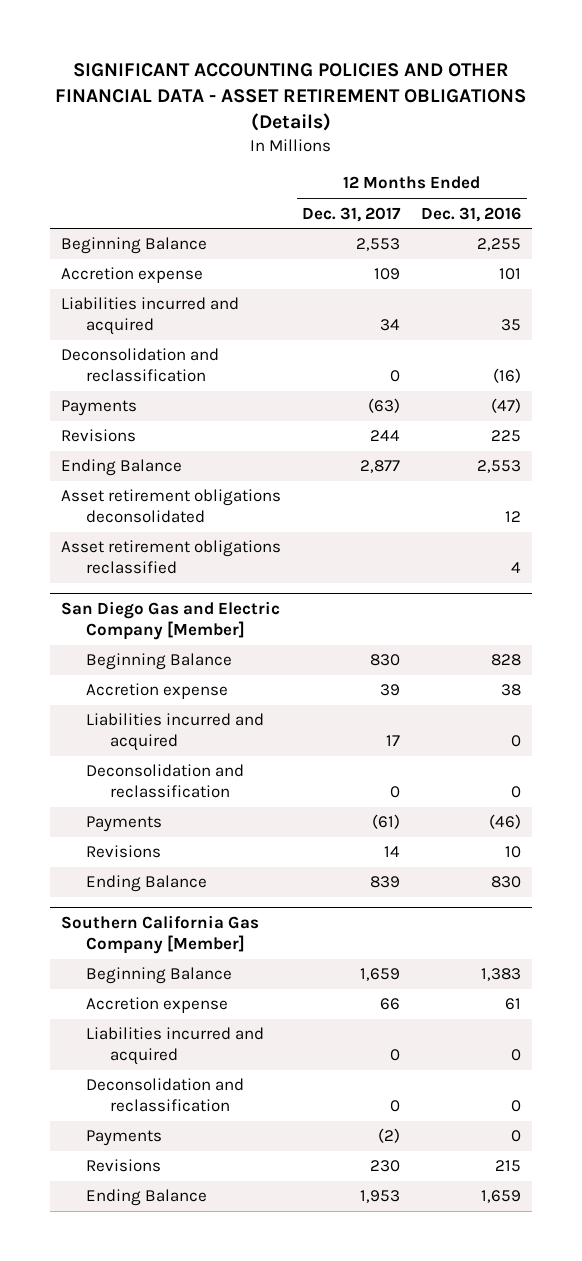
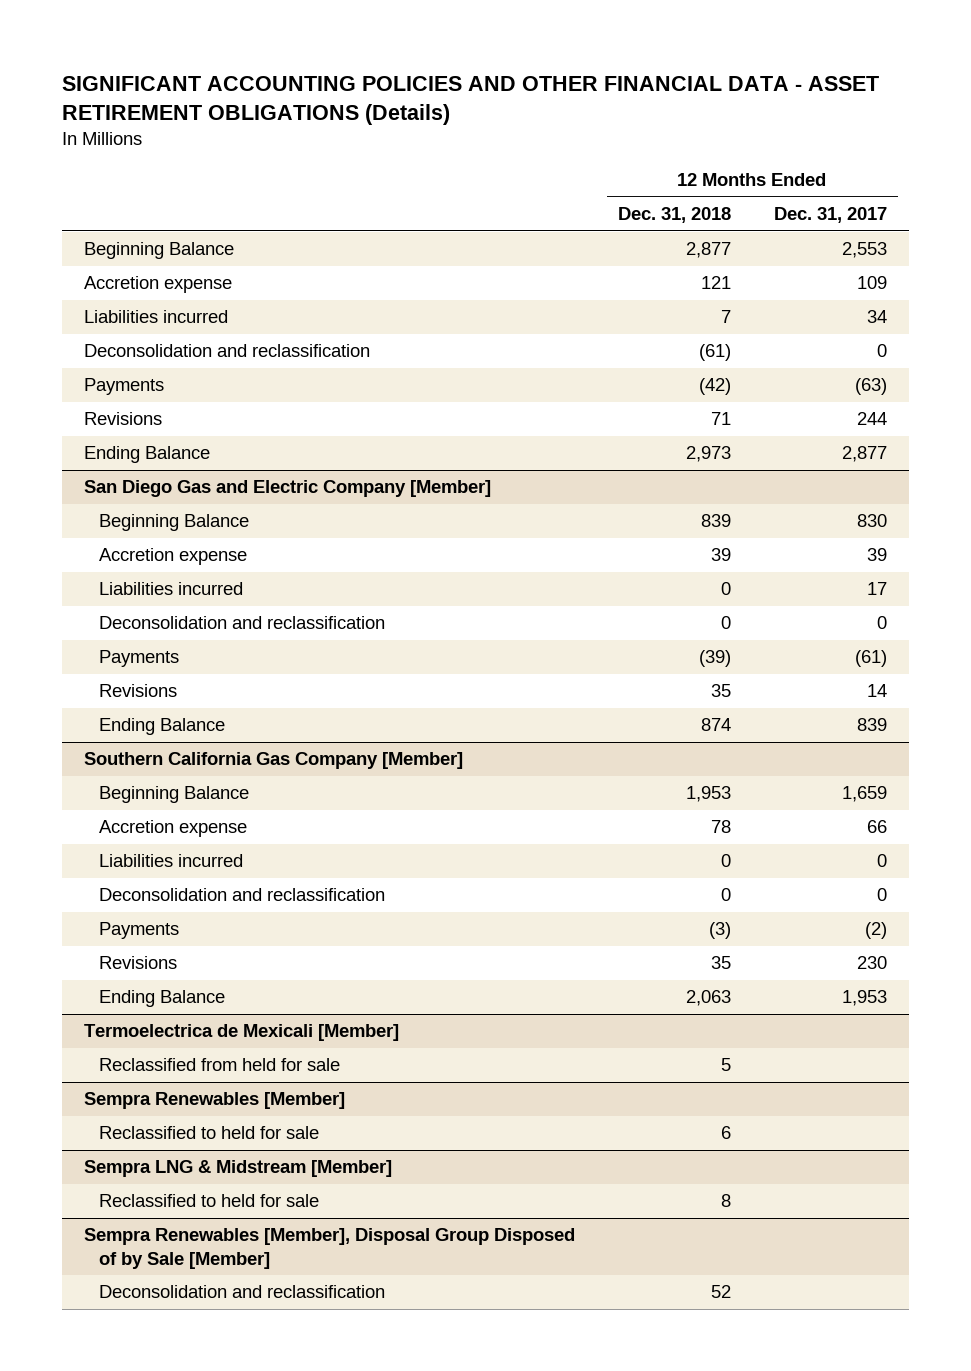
- | 12 Months Ended Dec. 31, 2017 | 12 Months Ended Dec. 31, 2016
+ | 12 Months Ended Dec. 31, 2018 | 12 Months Ended Dec. 31, 2017
- Liabilities incurred and acquired | 34 | 35
+ Liabilities incurred | 7 | 34
- Asset retirement obligations deconsolidated | | 12
- Asset retirement obligations reclassified | | 4
@ San Diego Gas and Electric Company [Member]
- Liabilities incurred and acquired | 17 | 0
+ Liabilities incurred | 0 | 17
@ Southern California Gas Company [Member]
- Liabilities incurred and acquired | 0 | 0
+ Liabilities incurred | 0 | 0
+ Termoelectrica de Mexicali [Member]
+ Reclassified from held for sale | 5 |
+ Sempra Renewables [Member]
+ Reclassified to held for sale | 6 |
+ Sempra LNG & Midstream [Member]
+ Reclassified to held for sale | 8 |
+ Sempra Renewables [Member], Disposal Group Disposed of by Sale [Member]
+ Deconsolidation and reclassification | 52 |

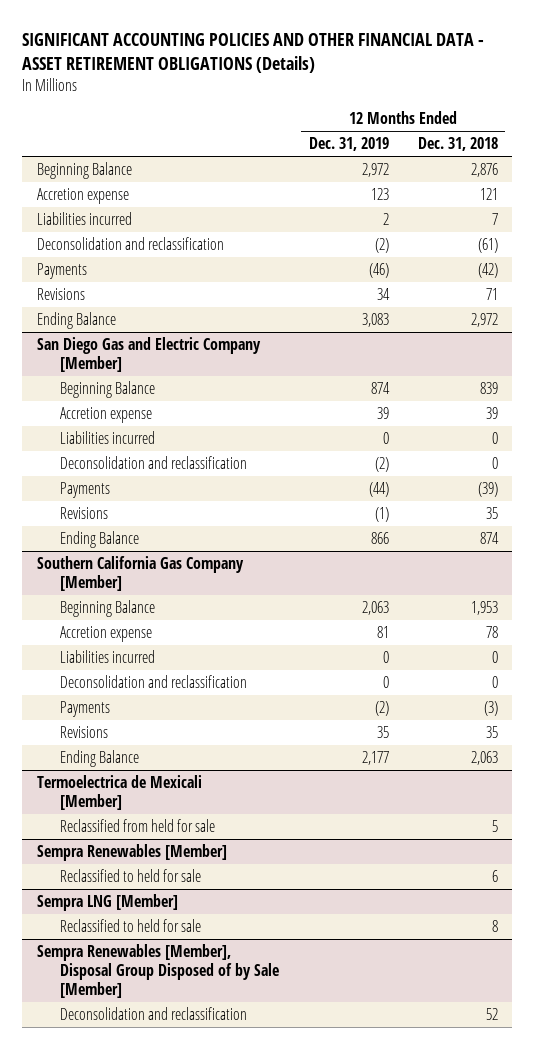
- | 12 Months Ended Dec. 31, 2018 | 12 Months Ended Dec. 31, 2017
+ | 12 Months Ended Dec. 31, 2019 | 12 Months Ended Dec. 31, 2018
- Beginning Balance | 2,877 | 2,553
+ Beginning Balance | 2,972 | 2,876
- Ending Balance | 2,973 | 2,877
+ Ending Balance | 3,083 | 2,972
- Sempra LNG & Midstream [Member]
+ Sempra LNG [Member]

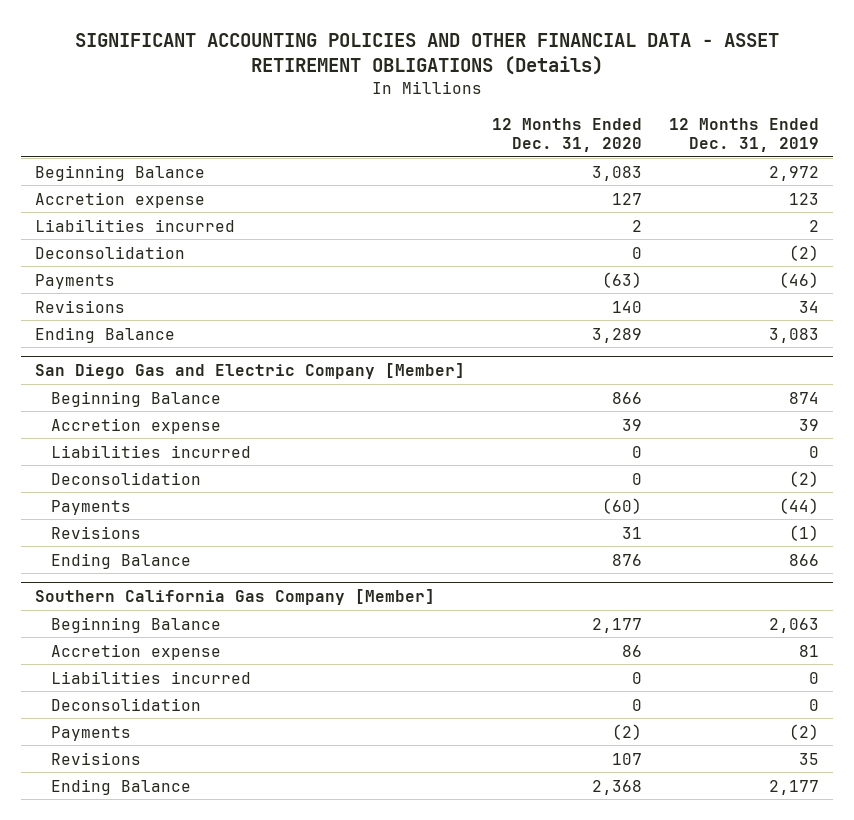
- | 12 Months Ended Dec. 31, 2019 | 12 Months Ended Dec. 31, 2018
+ | 12 Months Ended Dec. 31, 2020 | 12 Months Ended Dec. 31, 2019
- Deconsolidation and reclassification | (2) | (61)
+ Deconsolidation | 0 | (2)
@ San Diego Gas and Electric Company [Member]
- Deconsolidation and reclassification | (2) | 0
+ Deconsolidation | 0 | (2)
@ Southern California Gas Company [Member]
- Deconsolidation and reclassification | 0 | 0
+ Deconsolidation | 0 | 0
- Termoelectrica de Mexicali [Member]
- Reclassified from held for sale | | 5
- Sempra Renewables [Member]
- Reclassified to held for sale | | 6
- Sempra LNG [Member]
- Reclassified to held for sale | | 8
- Sempra Renewables [Member], Disposal Group Disposed of by Sale [Member]
- Deconsolidation and reclassification | | 52

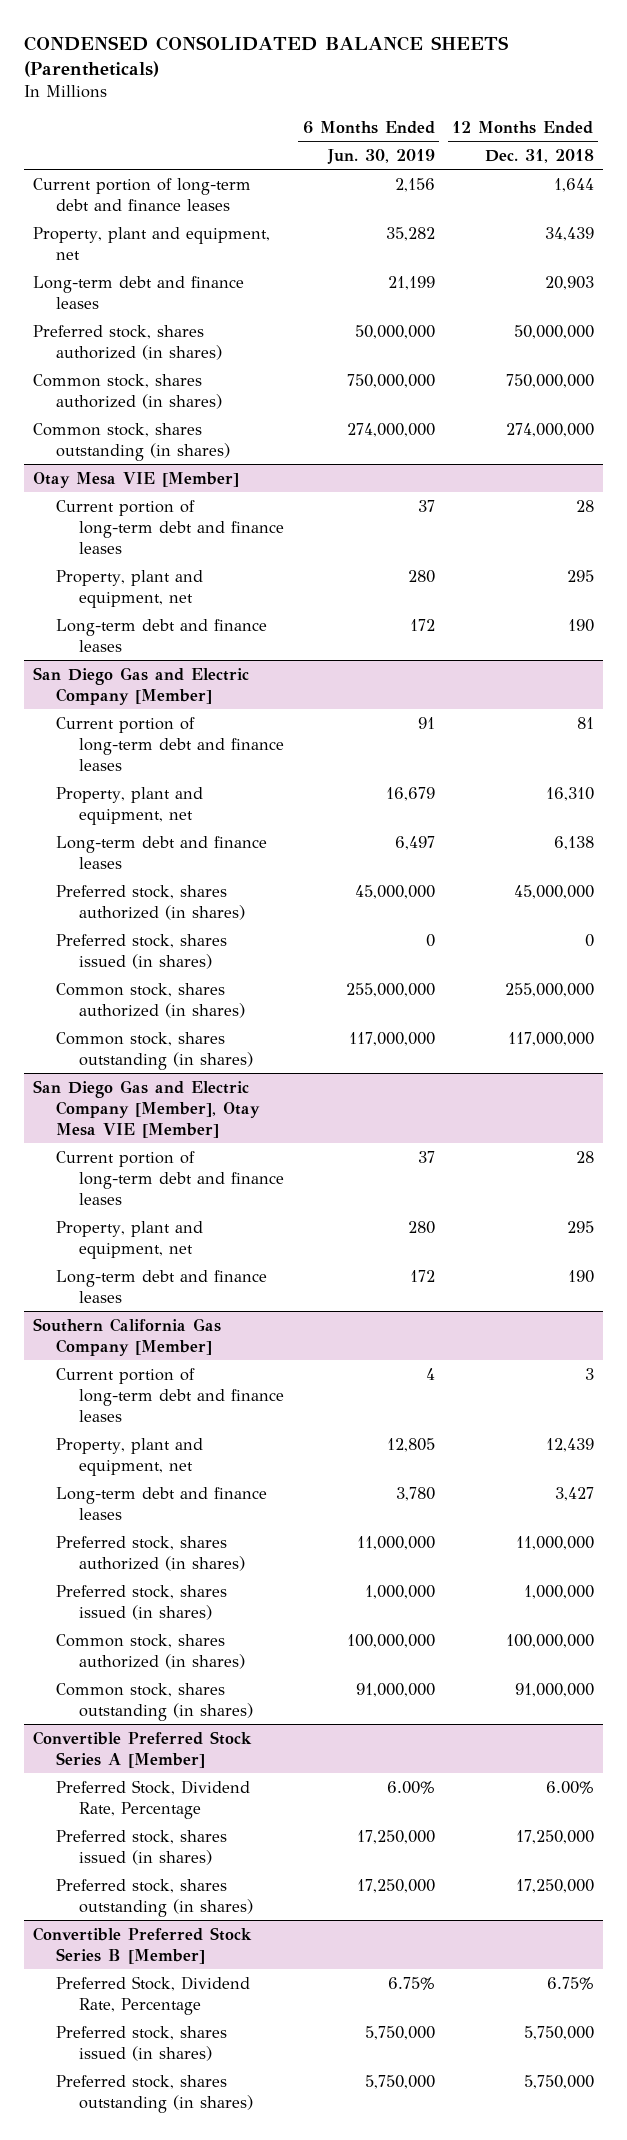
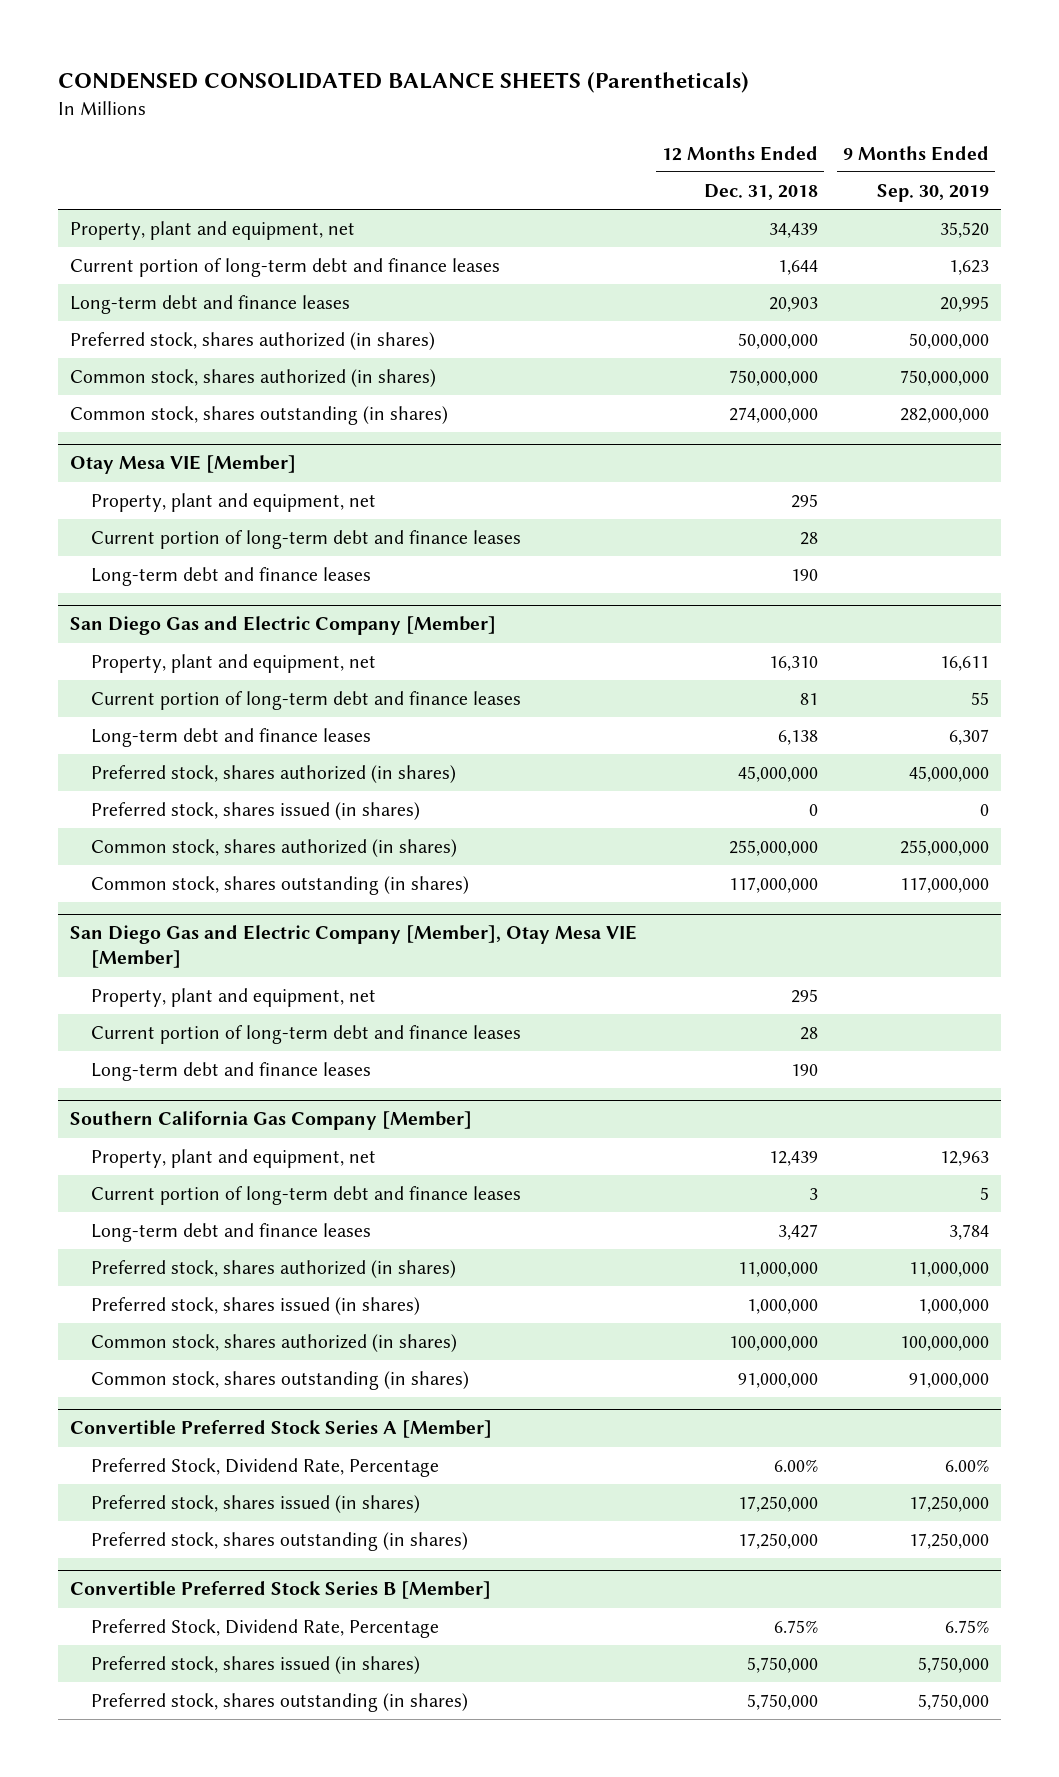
- | 6 Months Ended Jun. 30, 2019 | 12 Months Ended Dec. 31, 2018
+ | 12 Months Ended Dec. 31, 2018 | 9 Months Ended Sep. 30, 2019
moved down: Current portion of long-term debt and finance leases | 1,644 | 1,623
@ Otay Mesa VIE [Member]
moved down: Current portion of long-term debt and finance leases | 28 |
@ San Diego Gas and Electric Company [Member]
moved down: Current portion of long-term debt and finance leases | 81 | 55
@ San Diego Gas and Electric Company [Member], Otay Mesa VIE [Member]
moved down: Current portion of long-term debt and finance leases | 28 |
@ Southern California Gas Company [Member]
moved down: Current portion of long-term debt and finance leases | 3 | 5

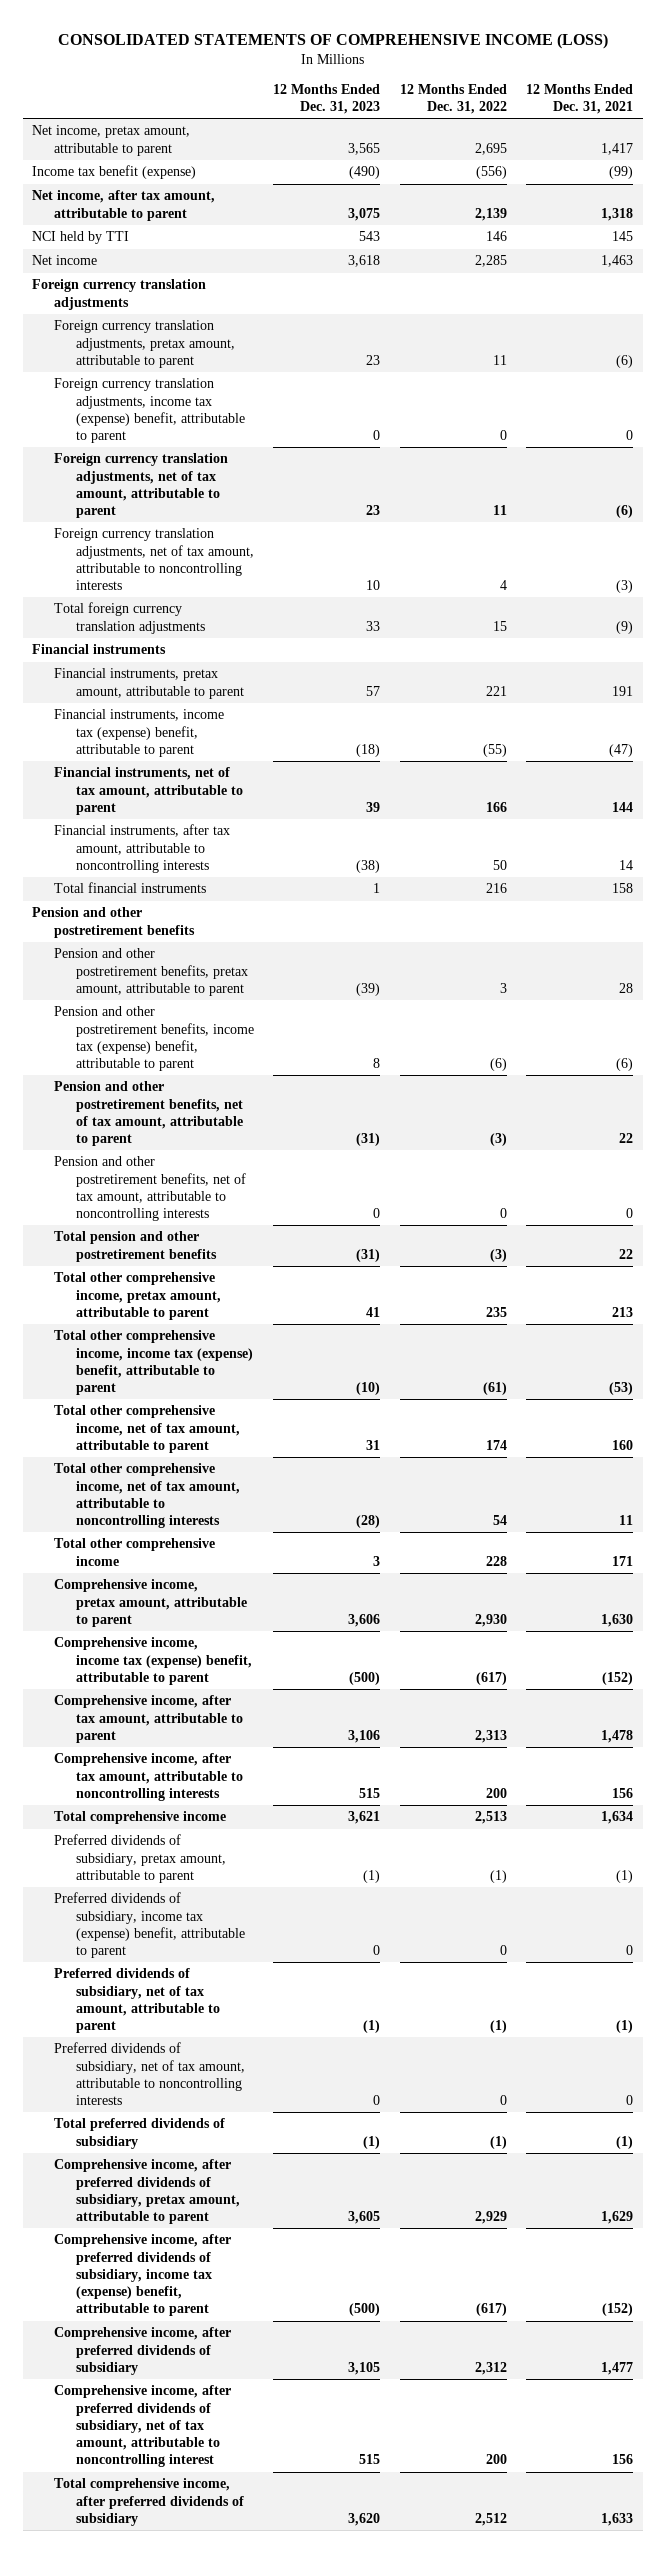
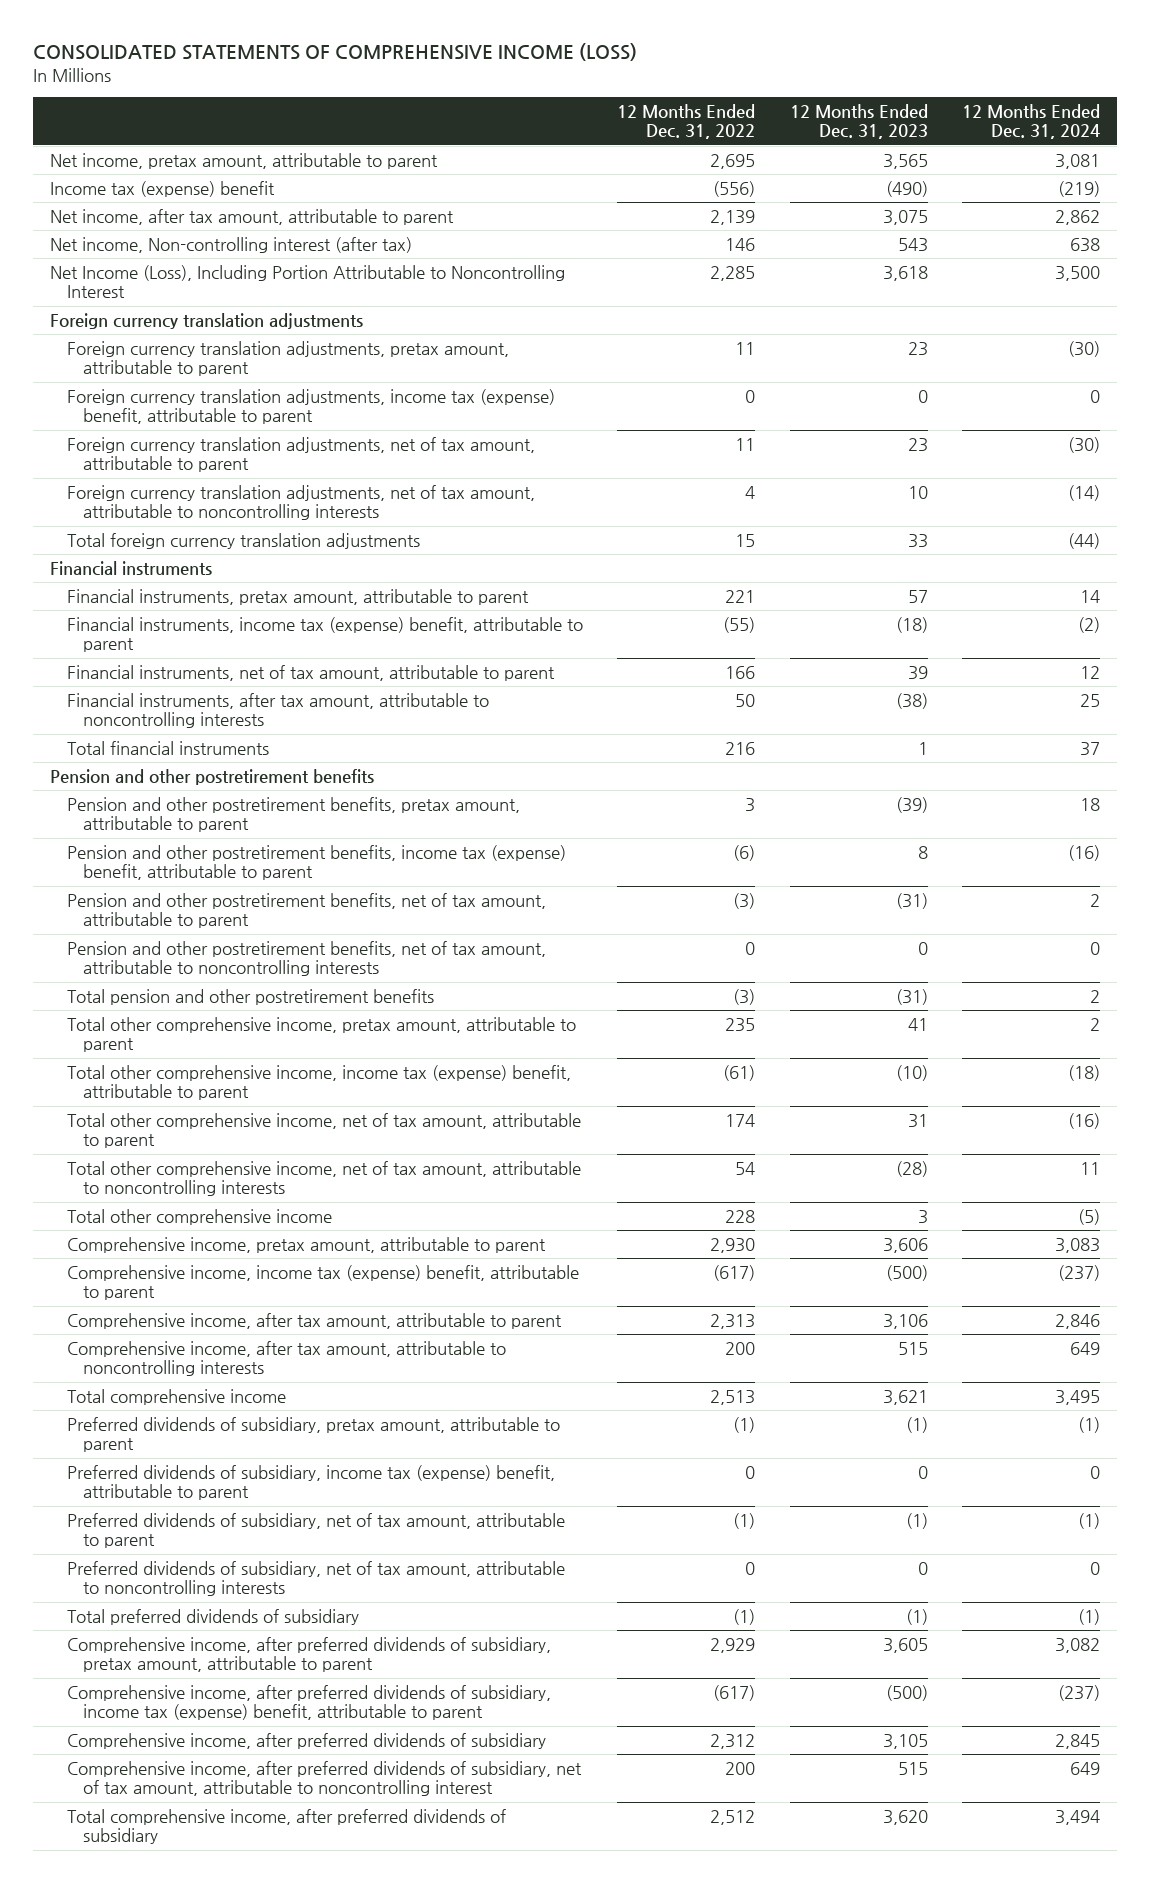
- | 12 Months Ended Dec. 31, 2023 | 12 Months Ended Dec. 31, 2022 | 12 Months Ended Dec. 31, 2021
+ | 12 Months Ended Dec. 31, 2022 | 12 Months Ended Dec. 31, 2023 | 12 Months Ended Dec. 31, 2024
- Income tax benefit (expense) | (490) | (556) | (99)
+ Income tax (expense) benefit | (556) | (490) | (219)
- NCI held by TTI | 543 | 146 | 145
- Net income | 3,618 | 2,285 | 1,463
+ Net income, Non-controlling interest (after tax) | 146 | 543 | 638
+ Net Income (Loss), Including Portion Attributable to Noncontrolling Interest | 2,285 | 3,618 | 3,500

